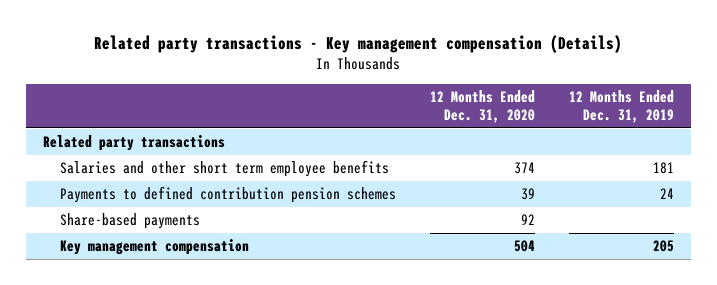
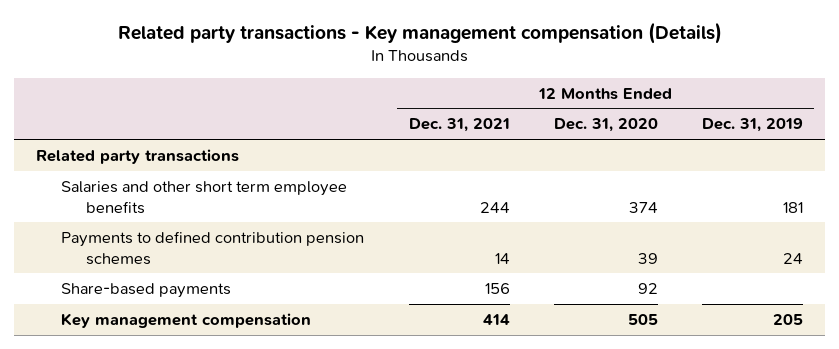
- | 12 Months Ended Dec. 31, 2020 | 12 Months Ended Dec. 31, 2019
+ | 12 Months Ended Dec. 31, 2021 | 12 Months Ended Dec. 31, 2020 | 12 Months Ended Dec. 31, 2019
- Key management compensation | 504 | 205
+ Key management compensation | 414 | 505 | 205

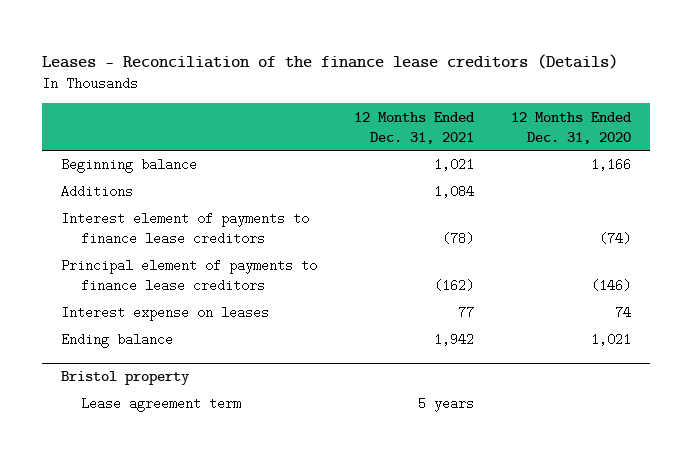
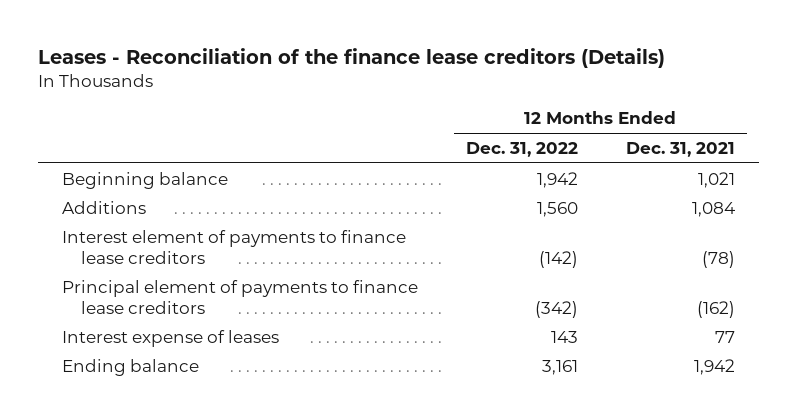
- | 12 Months Ended Dec. 31, 2021 | 12 Months Ended Dec. 31, 2020
+ | 12 Months Ended Dec. 31, 2022 | 12 Months Ended Dec. 31, 2021
- Interest expense on leases | 77 | 74
+ Interest expense of leases | 143 | 77
- Bristol property
- Lease agreement term | 5 years |

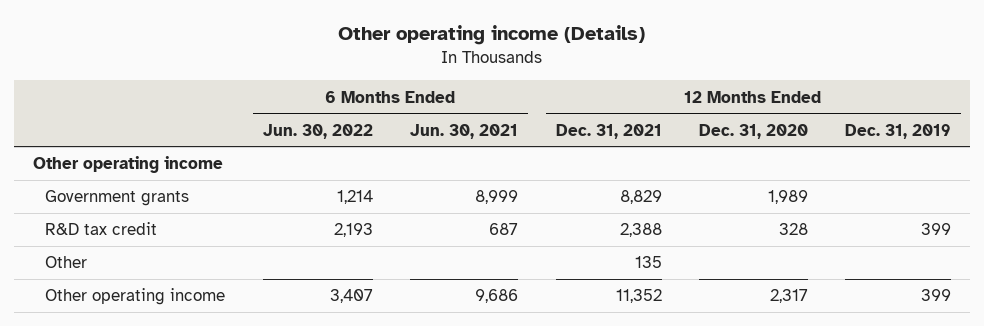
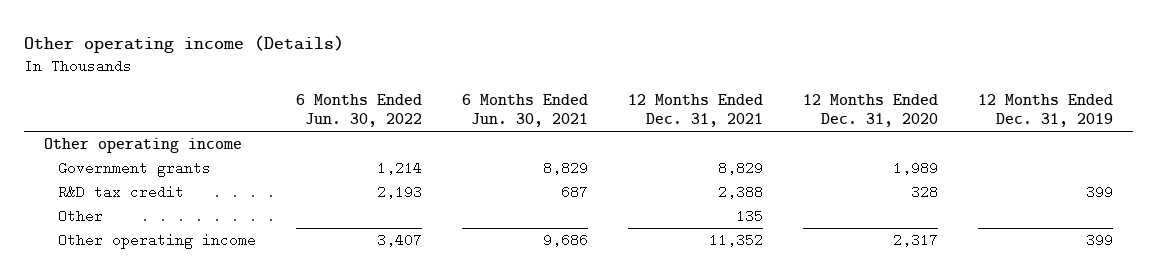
- Government grants | 1,214 | 8,999 | 8,829 | 1,989 |
+ Government grants | 1,214 | 8,829 | 8,829 | 1,989 |

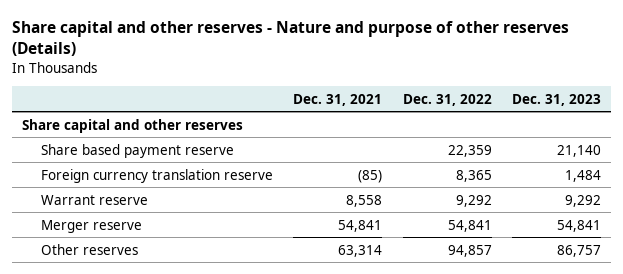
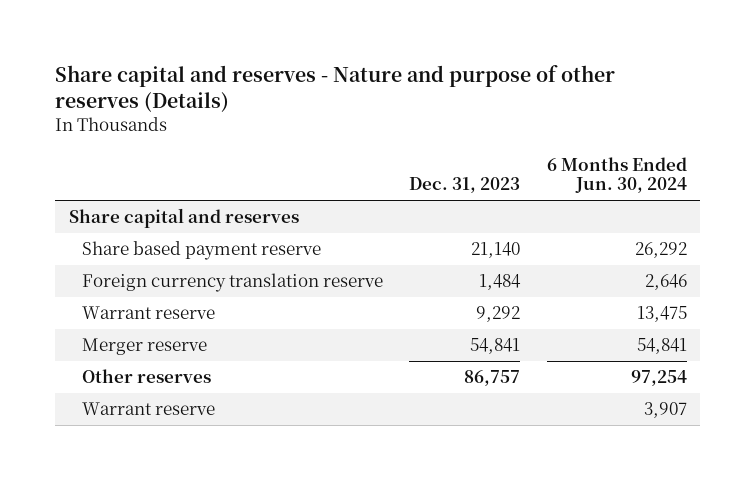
- Share capital and other reserves - Nature and purpose of other reserves (Details)
+ Share capital and reserves - Nature and purpose of other reserves (Details)
- | Dec. 31, 2021 | Dec. 31, 2022 | Dec. 31, 2023
+ | Dec. 31, 2023 | 6 Months Ended Jun. 30, 2024
- Share capital and other reserves
+ Share capital and reserves
+ Warrant reserve | | 3,907

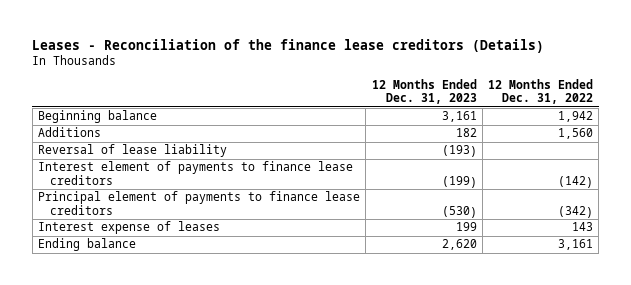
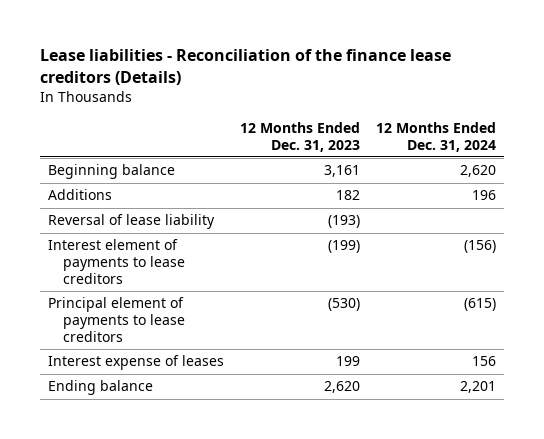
- Leases - Reconciliation of the finance lease creditors (Details)
+ Lease liabilities - Reconciliation of the finance lease creditors (Details)
- | 12 Months Ended Dec. 31, 2023 | 12 Months Ended Dec. 31, 2022
+ | 12 Months Ended Dec. 31, 2023 | 12 Months Ended Dec. 31, 2024
- Interest element of payments to finance lease creditors | (199) | (142)
- Principal element of payments to finance lease creditors | (530) | (342)
+ Interest element of payments to lease creditors | (199) | (156)
+ Principal element of payments to lease creditors | (530) | (615)

